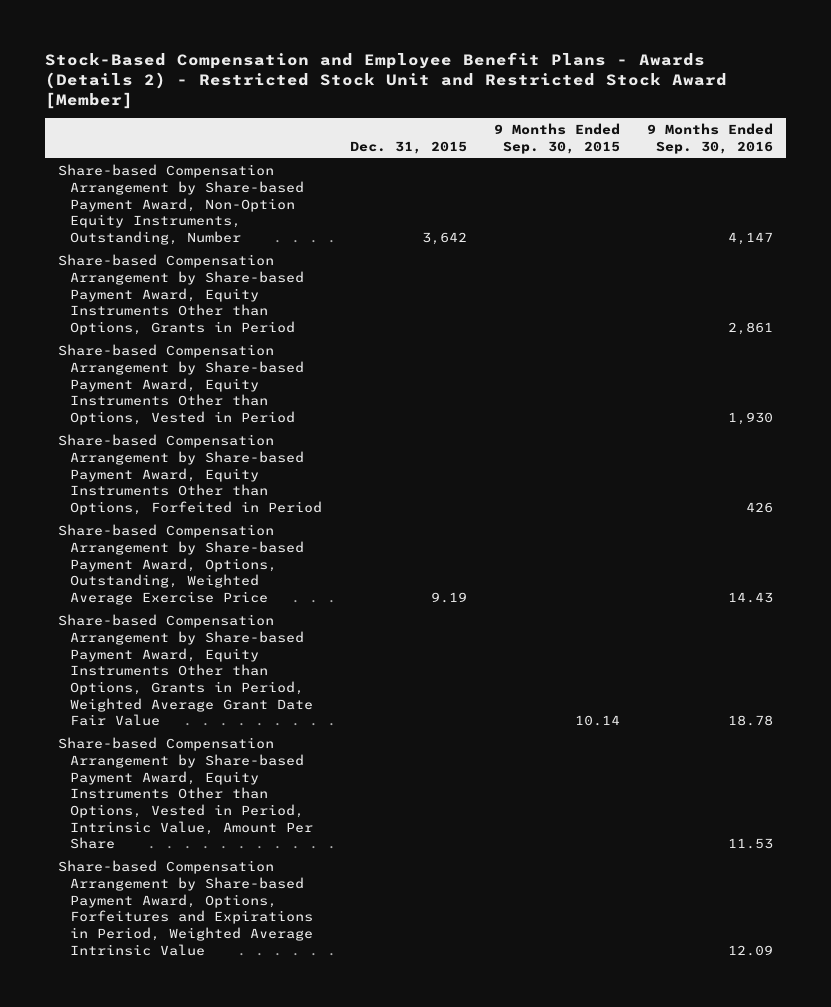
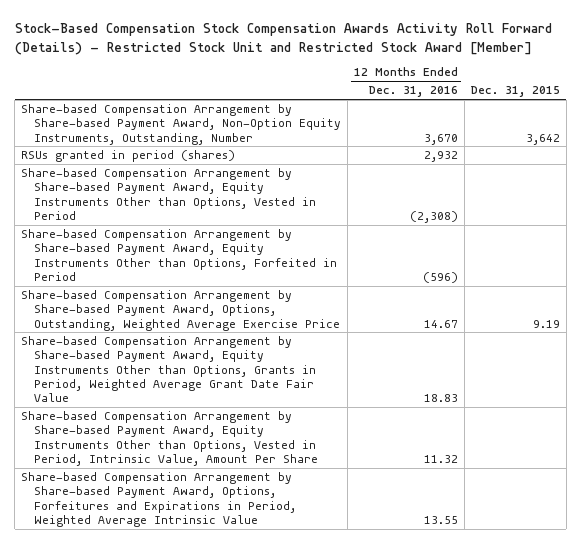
- Stock-Based Compensation and Employee Benefit Plans - Awards (Details 2) - Restricted Stock Unit and Restricted Stock Award [Member]
+ Stock-Based Compensation Stock Compensation Awards Activity Roll Forward (Details) - Restricted Stock Unit and Restricted Stock Award [Member]
- | Dec. 31, 2015 | 9 Months Ended Sep. 30, 2015 | 9 Months Ended Sep. 30, 2016
+ | 12 Months Ended Dec. 31, 2016 | Dec. 31, 2015
- Share-based Compensation Arrangement by Share-based Payment Award, Equity Instruments Other than Options, Grants in Period | | | 2,861
+ RSUs granted in period (shares) | 2,932 |

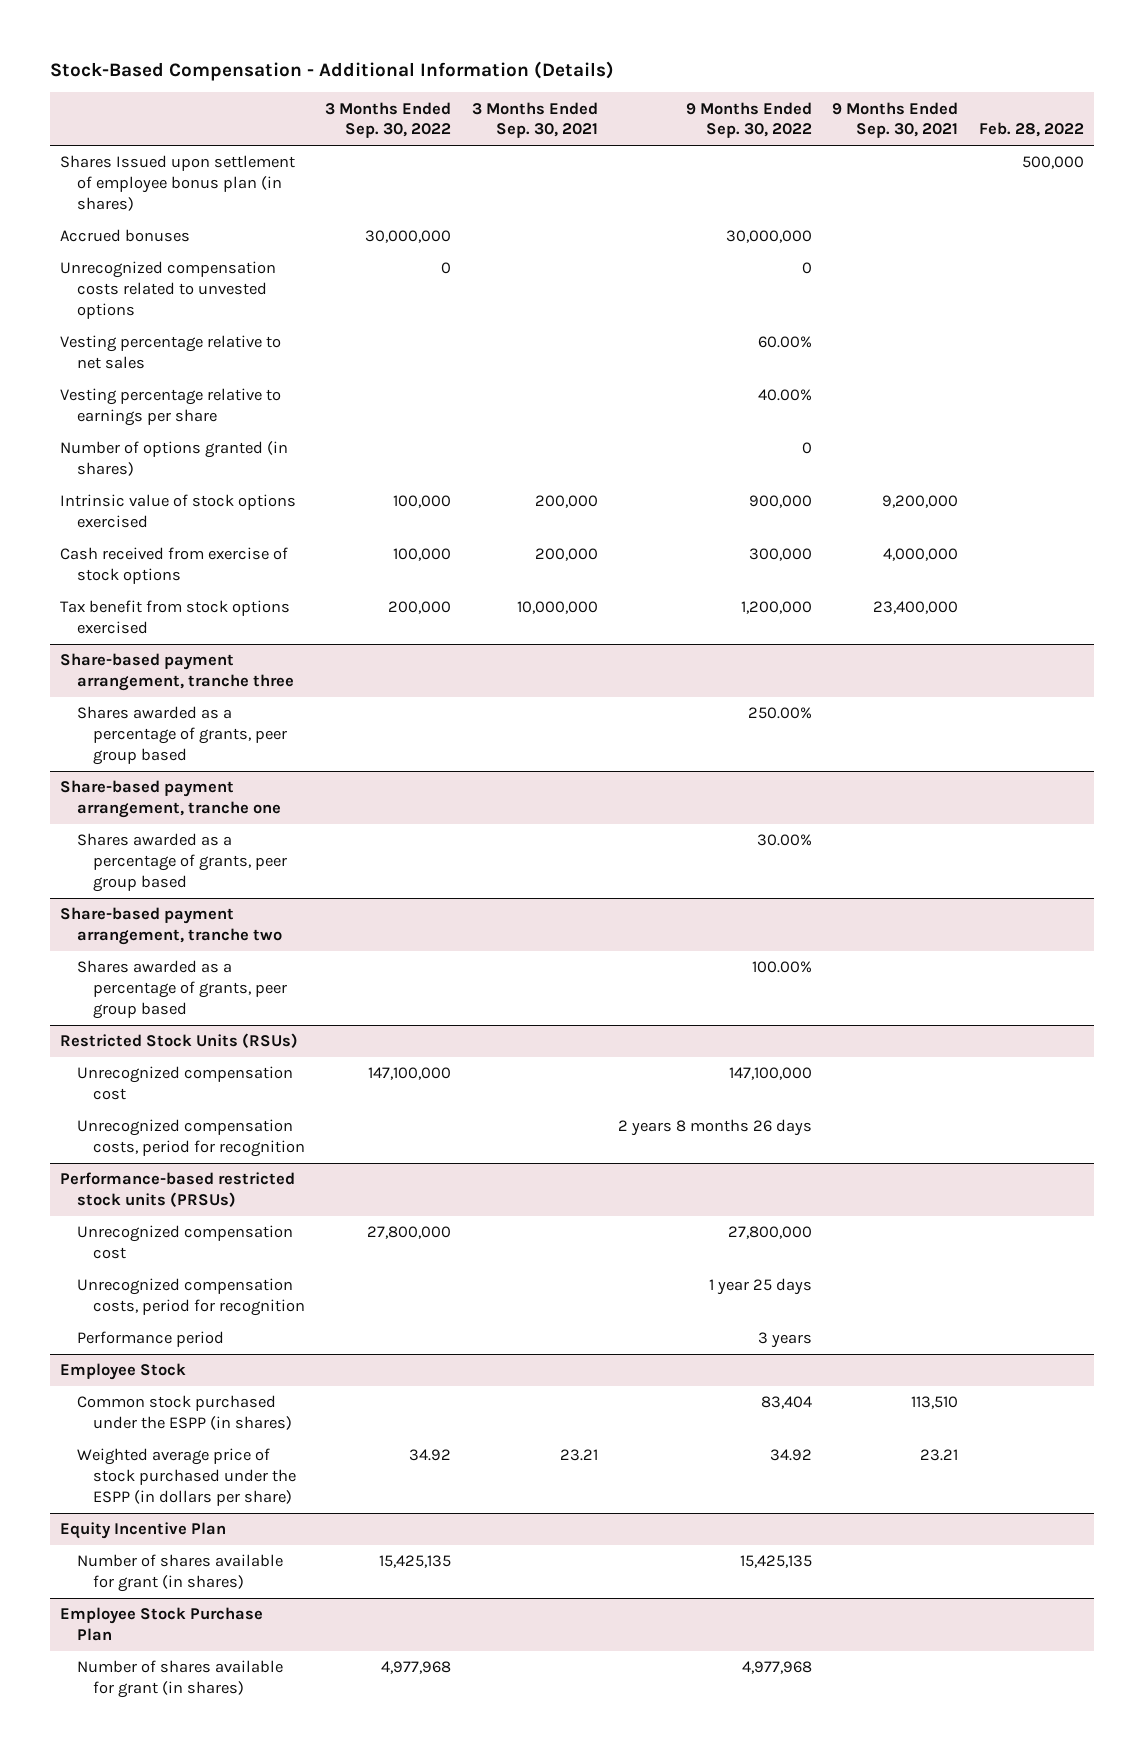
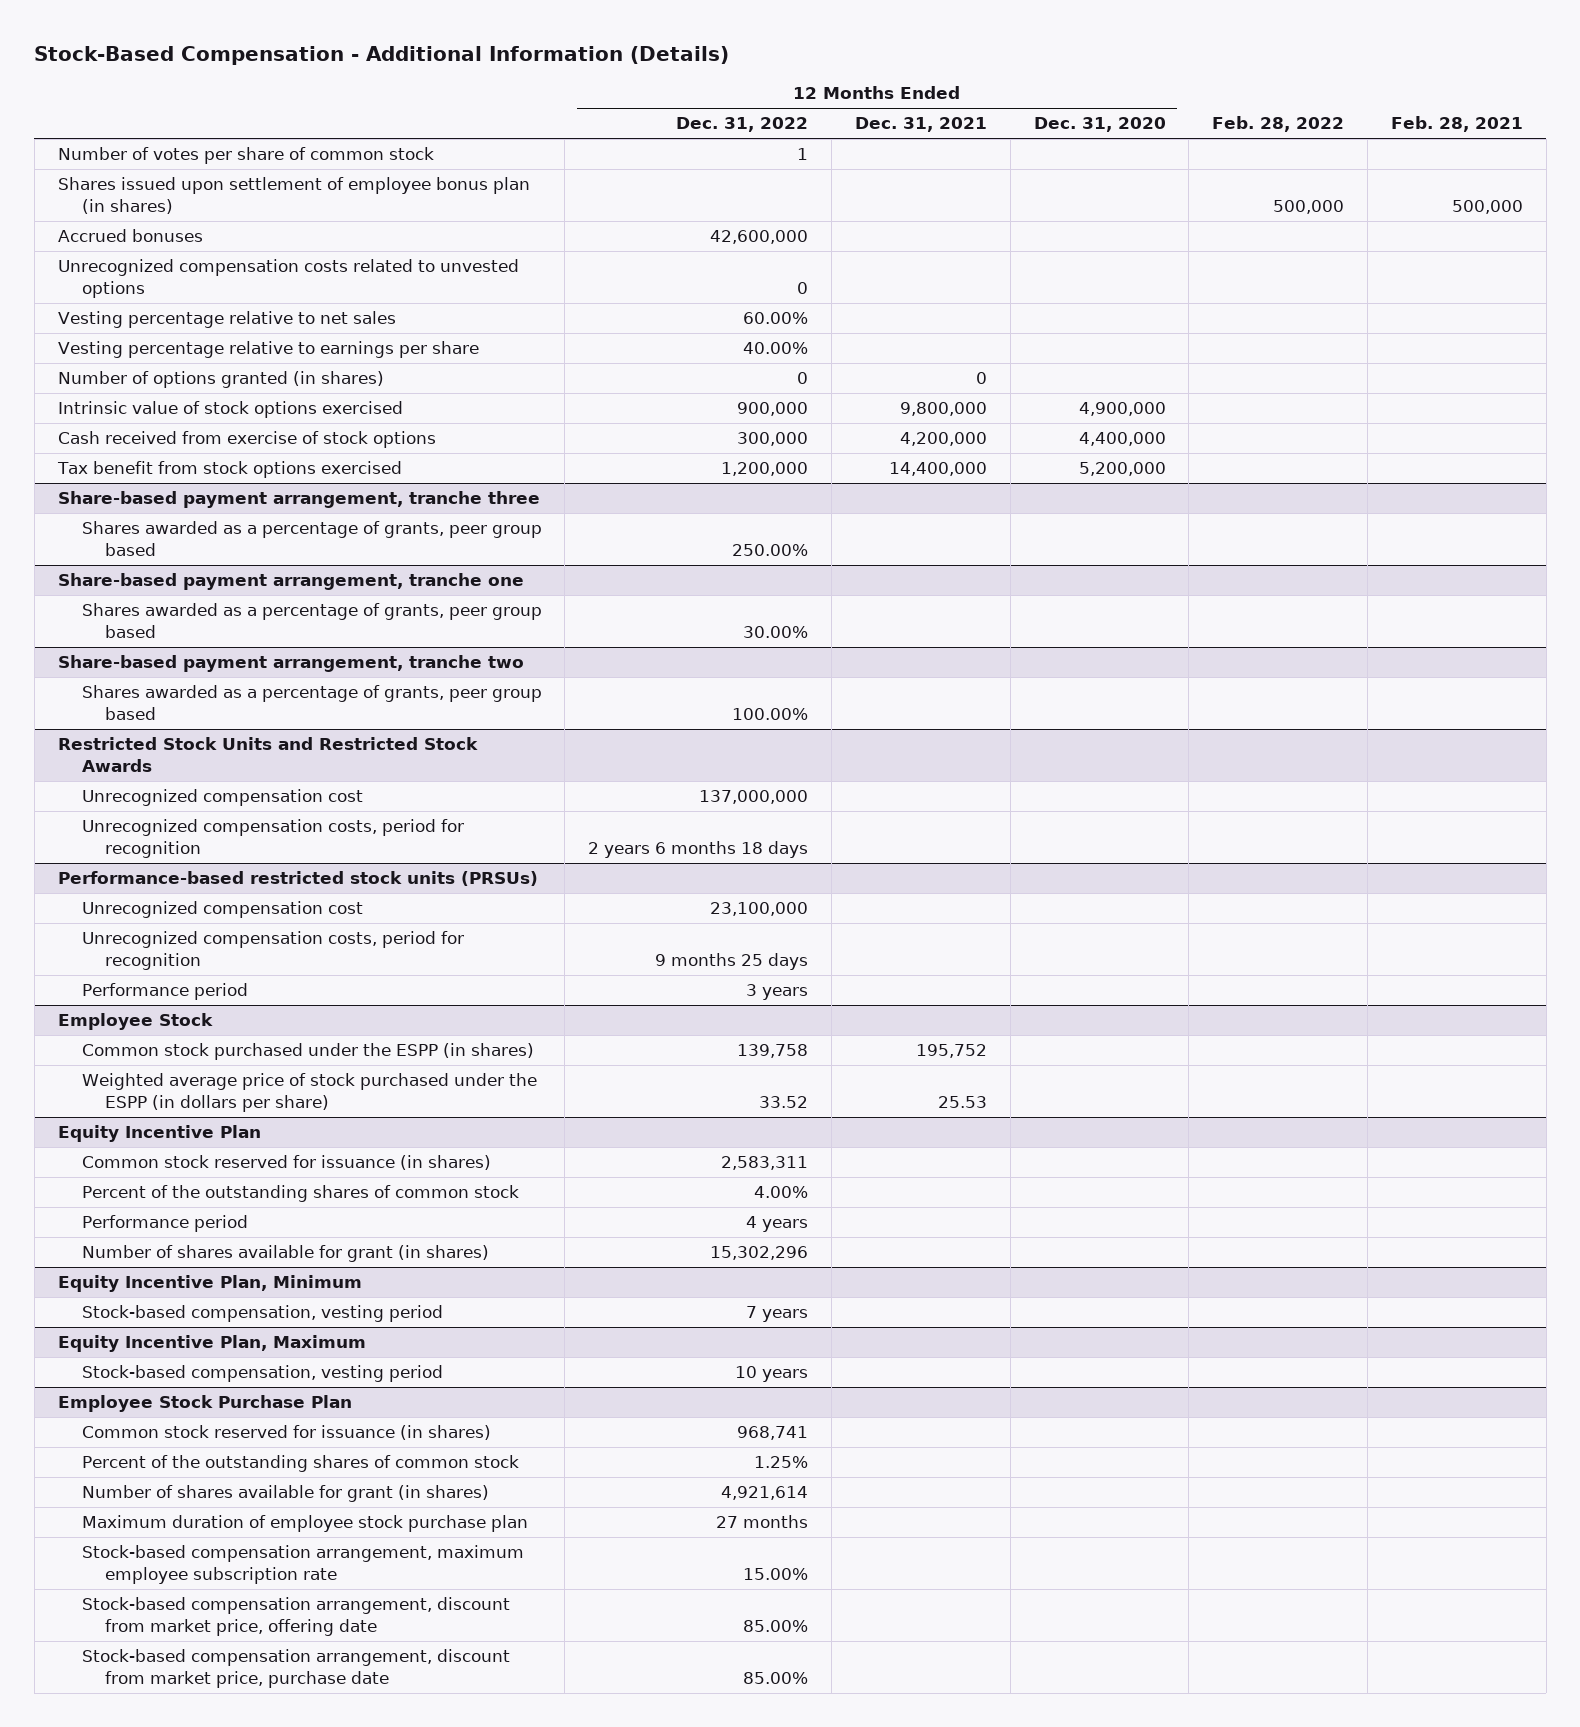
- | 3 Months Ended Sep. 30, 2022 | 3 Months Ended Sep. 30, 2021 | 9 Months Ended Sep. 30, 2022 | 9 Months Ended Sep. 30, 2021 | Feb. 28, 2022
+ | 12 Months Ended Dec. 31, 2022 | 12 Months Ended Dec. 31, 2021 | 12 Months Ended Dec. 31, 2020 | Feb. 28, 2022 | Feb. 28, 2021
- Shares Issued upon settlement of employee bonus plan (in shares) | | | | | 500,000
+ Number of votes per share of common stock | 1 | | | |
+ Shares issued upon settlement of employee bonus plan (in shares) | | | | 500,000 | 500,000
- Restricted Stock Units (RSUs)
- Unrecognized compensation cost | 147,100,000 | | 147,100,000 | |
- Unrecognized compensation costs, period for recognition | | | 2 years 8 months 26 days | |
+ Restricted Stock Units and Restricted Stock Awards
+ Unrecognized compensation cost | 137,000,000 | | | |
+ Unrecognized compensation costs, period for recognition | 2 years 6 months 18 days | | | |
@ Equity Incentive Plan
+ Common stock reserved for issuance (in shares) | 2,583,311 | | | |
+ Percent of the outstanding shares of common stock | 4.00% | | | |
+ Performance period | 4 years | | | |
+ Equity Incentive Plan, Minimum
+ Stock-based compensation, vesting period | 7 years | | | |
+ Equity Incentive Plan, Maximum
+ Stock-based compensation, vesting period | 10 years | | | |
@ Employee Stock Purchase Plan
+ Common stock reserved for issuance (in shares) | 968,741 | | | |
+ Percent of the outstanding shares of common stock | 1.25% | | | |
+ Maximum duration of employee stock purchase plan | 27 months | | | |
+ Stock-based compensation arrangement, maximum employee subscription rate | 15.00% | | | |
+ Stock-based compensation arrangement, discount from market price, offering date | 85.00% | | | |
+ Stock-based compensation arrangement, discount from market price, purchase date | 85.00% | | | |

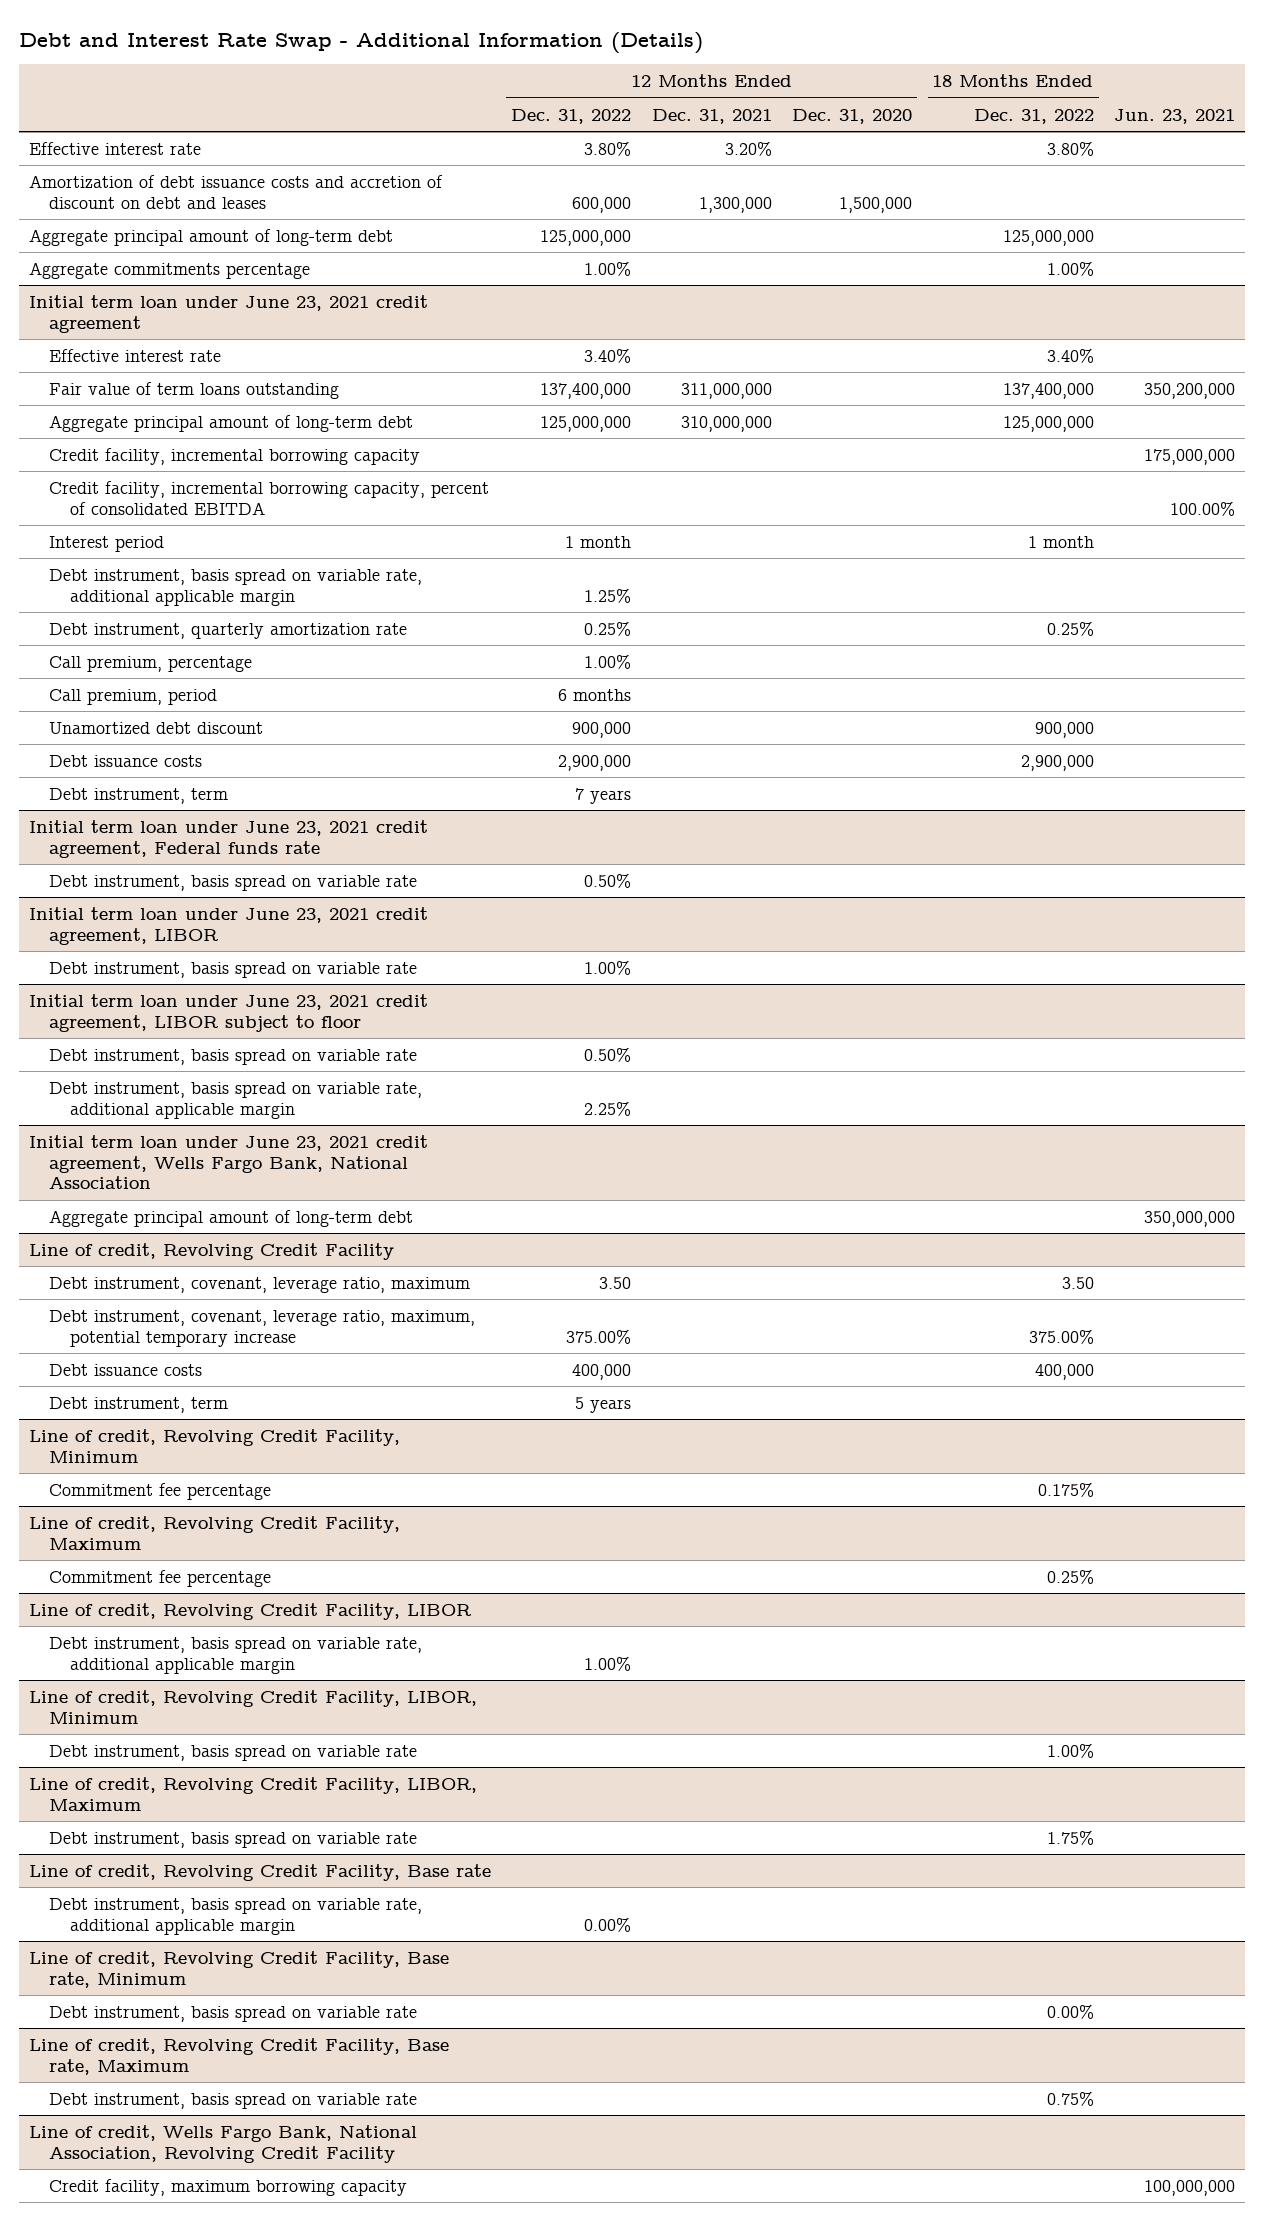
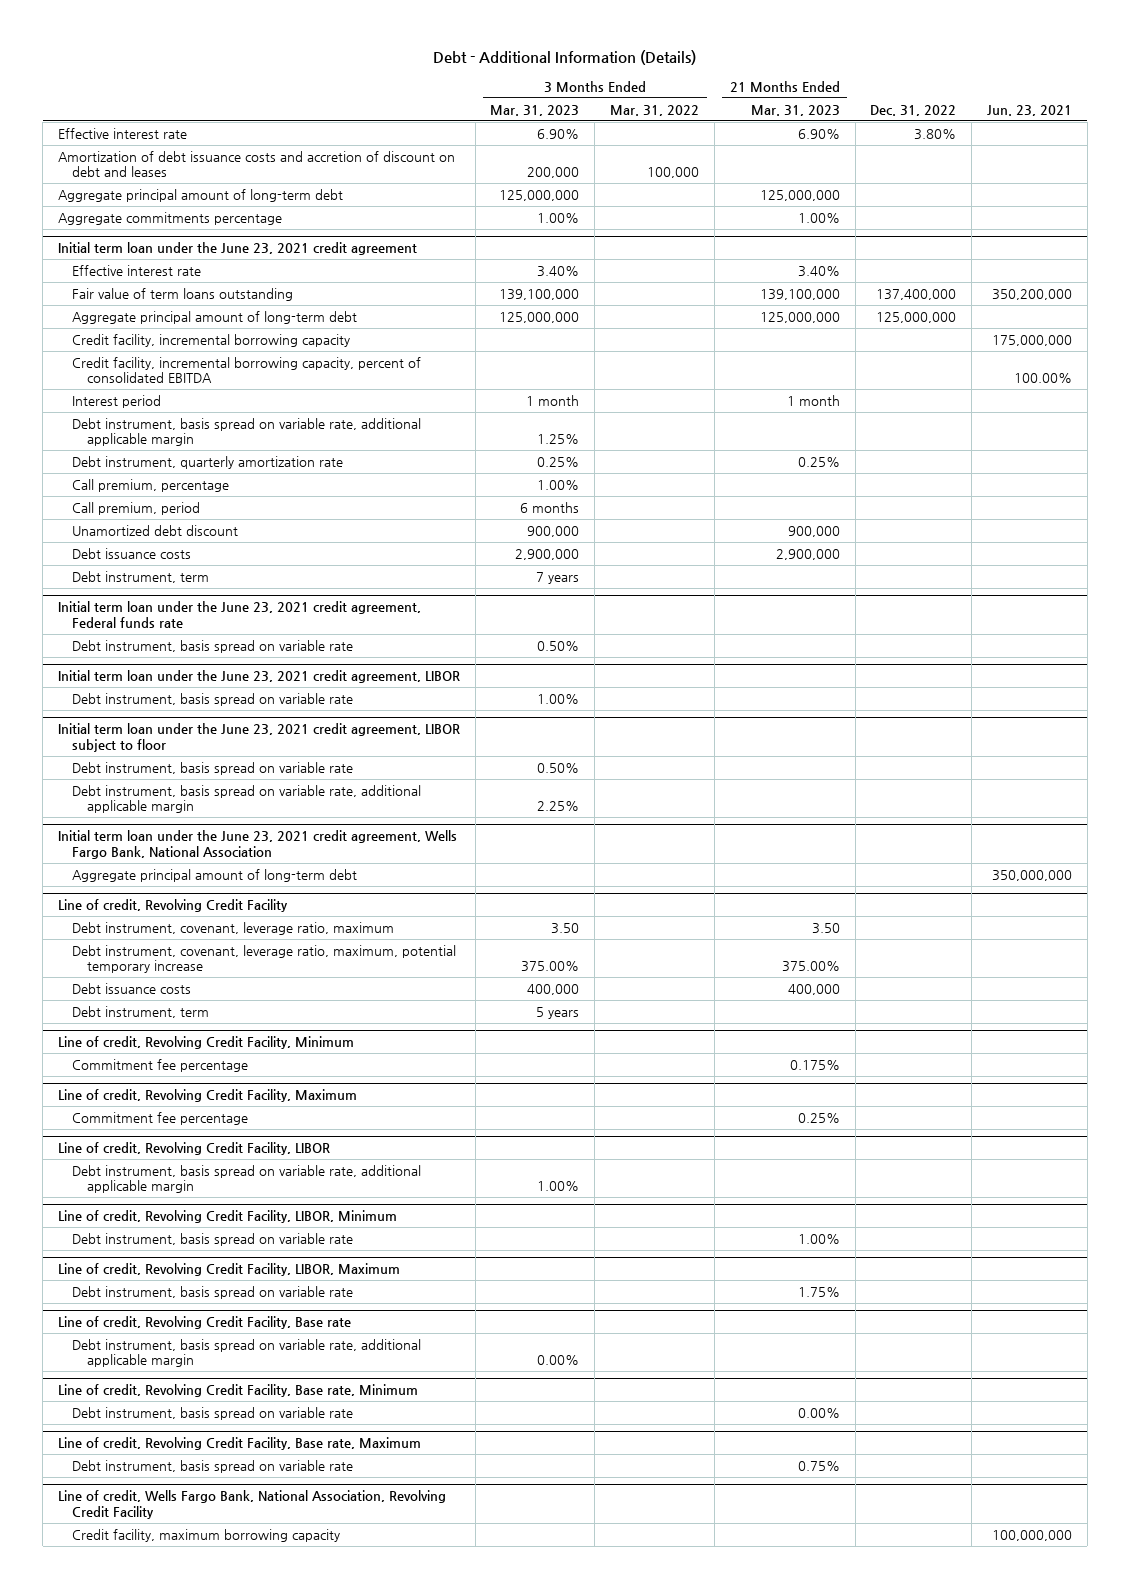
- Debt and Interest Rate Swap - Additional Information (Details)
+ Debt - Additional Information (Details)
- | 12 Months Ended Dec. 31, 2022 | 12 Months Ended Dec. 31, 2021 | 12 Months Ended Dec. 31, 2020 | 18 Months Ended Dec. 31, 2022 | Jun. 23, 2021
+ | 3 Months Ended Mar. 31, 2023 | 3 Months Ended Mar. 31, 2022 | 21 Months Ended Mar. 31, 2023 | Dec. 31, 2022 | Jun. 23, 2021
- Initial term loan under June 23, 2021 credit agreement
+ Initial term loan under the June 23, 2021 credit agreement
- Initial term loan under June 23, 2021 credit agreement, Federal funds rate
+ Initial term loan under the June 23, 2021 credit agreement, Federal funds rate
- Initial term loan under June 23, 2021 credit agreement, LIBOR
+ Initial term loan under the June 23, 2021 credit agreement, LIBOR
- Initial term loan under June 23, 2021 credit agreement, LIBOR subject to floor
+ Initial term loan under the June 23, 2021 credit agreement, LIBOR subject to floor
- Initial term loan under June 23, 2021 credit agreement, Wells Fargo Bank, National Association
+ Initial term loan under the June 23, 2021 credit agreement, Wells Fargo Bank, National Association

